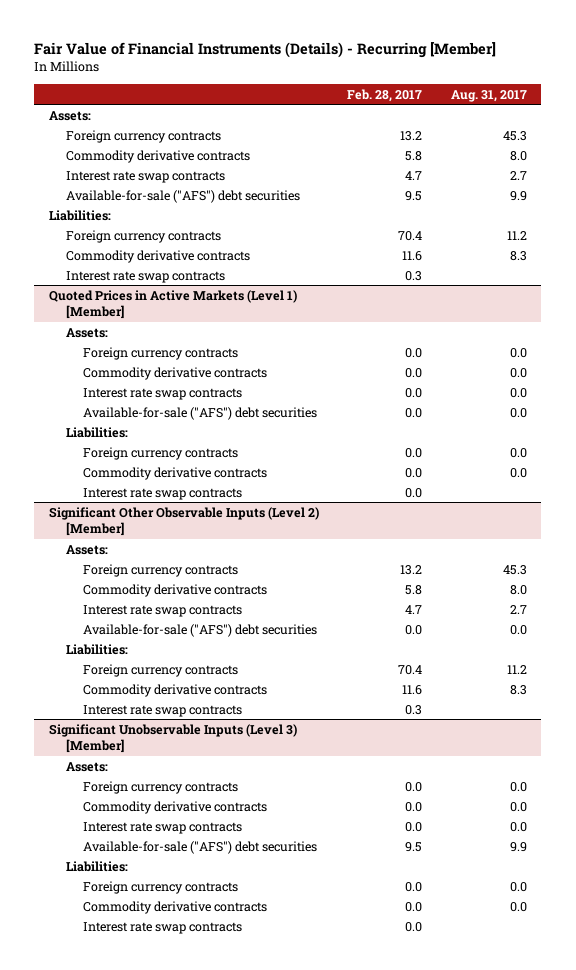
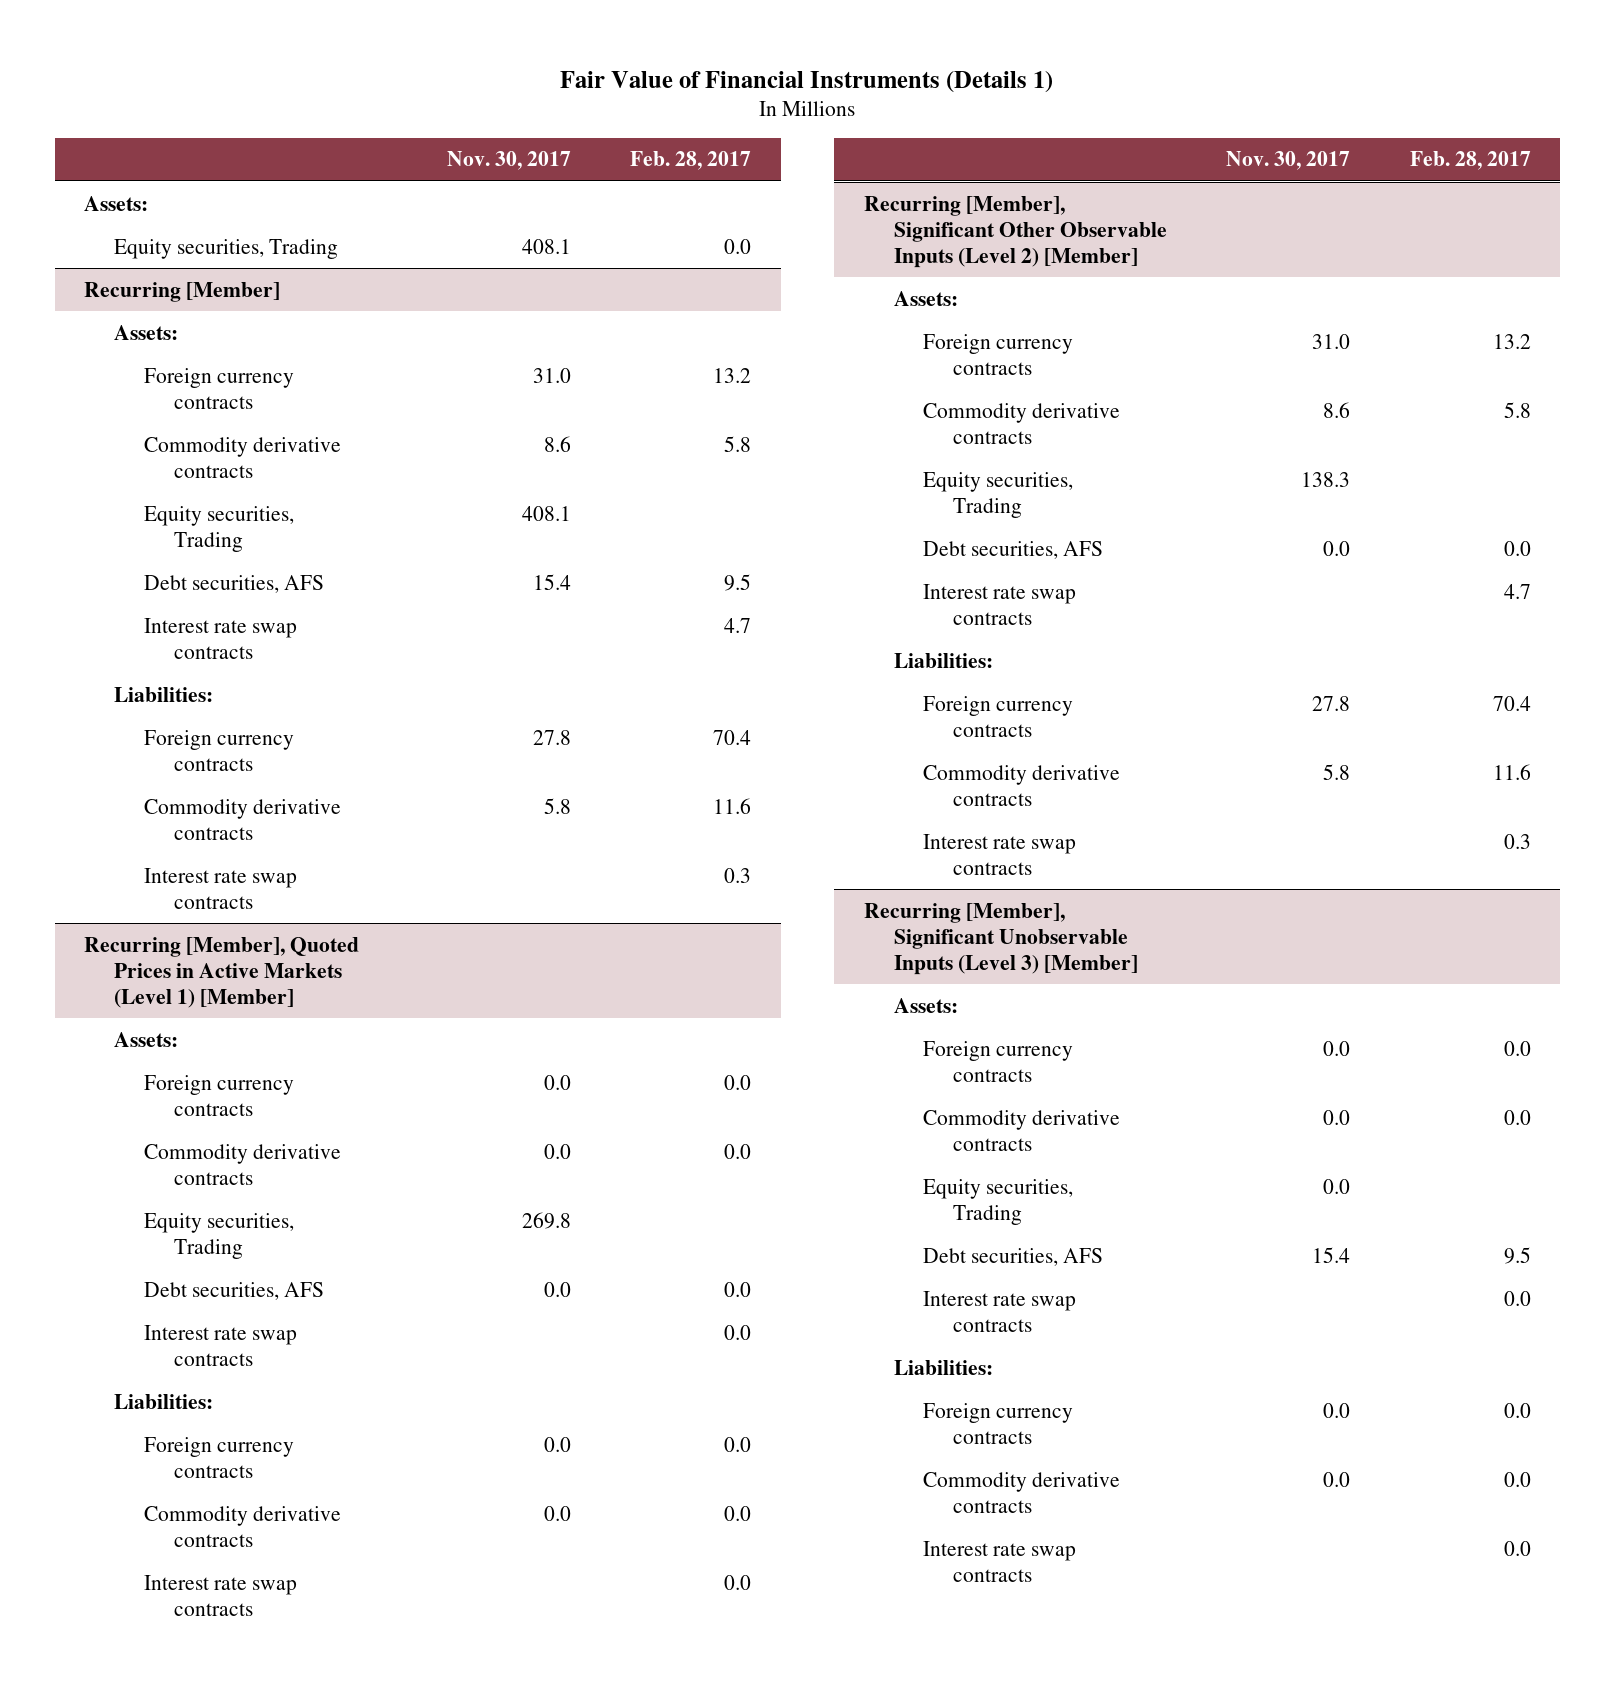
- Fair Value of Financial Instruments (Details) - Recurring [Member]
+ Fair Value of Financial Instruments (Details 1)
- | Feb. 28, 2017 | Aug. 31, 2017
+ | Nov. 30, 2017 | Feb. 28, 2017
+ Equity securities, Trading | 408.1 | 0.0
+ Recurring [Member]
+ Assets:
+ Equity securities, Trading | 408.1 |
+ Debt securities, AFS | 15.4 | 9.5
- Available-for-sale ("AFS") debt securities | 9.5 | 9.9
- Quoted Prices in Active Markets (Level 1) [Member]
+ Recurring [Member], Quoted Prices in Active Markets (Level 1) [Member]
+ Equity securities, Trading | 269.8 |
+ Debt securities, AFS | 0.0 | 0.0
- Available-for-sale ("AFS") debt securities | 0.0 | 0.0
- Significant Other Observable Inputs (Level 2) [Member]
+ Recurring [Member], Significant Other Observable Inputs (Level 2) [Member]
+ Equity securities, Trading | 138.3 |
+ Debt securities, AFS | 0.0 | 0.0
- Available-for-sale ("AFS") debt securities | 0.0 | 0.0
- Significant Unobservable Inputs (Level 3) [Member]
+ Recurring [Member], Significant Unobservable Inputs (Level 3) [Member]
+ Equity securities, Trading | 0.0 |
+ Debt securities, AFS | 15.4 | 9.5
- Available-for-sale ("AFS") debt securities | 9.5 | 9.9

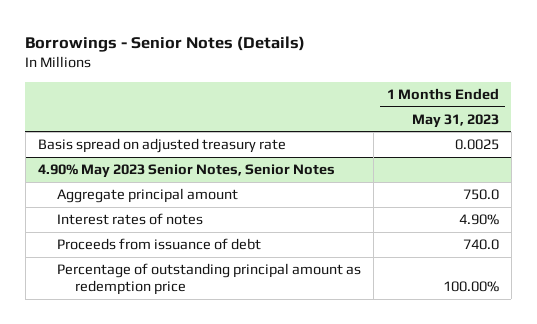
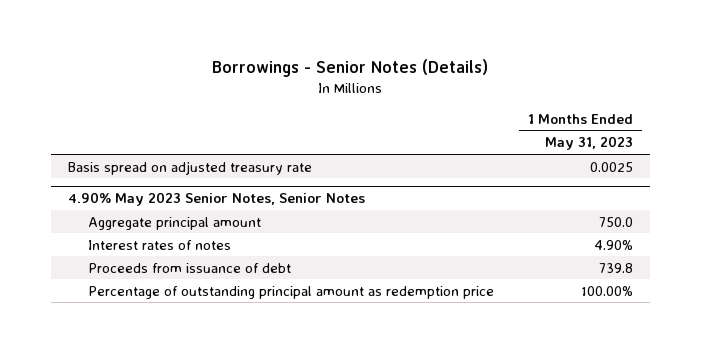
@ 4.90% May 2023 Senior Notes, Senior Notes
- Proceeds from issuance of debt | 740.0
+ Proceeds from issuance of debt | 739.8

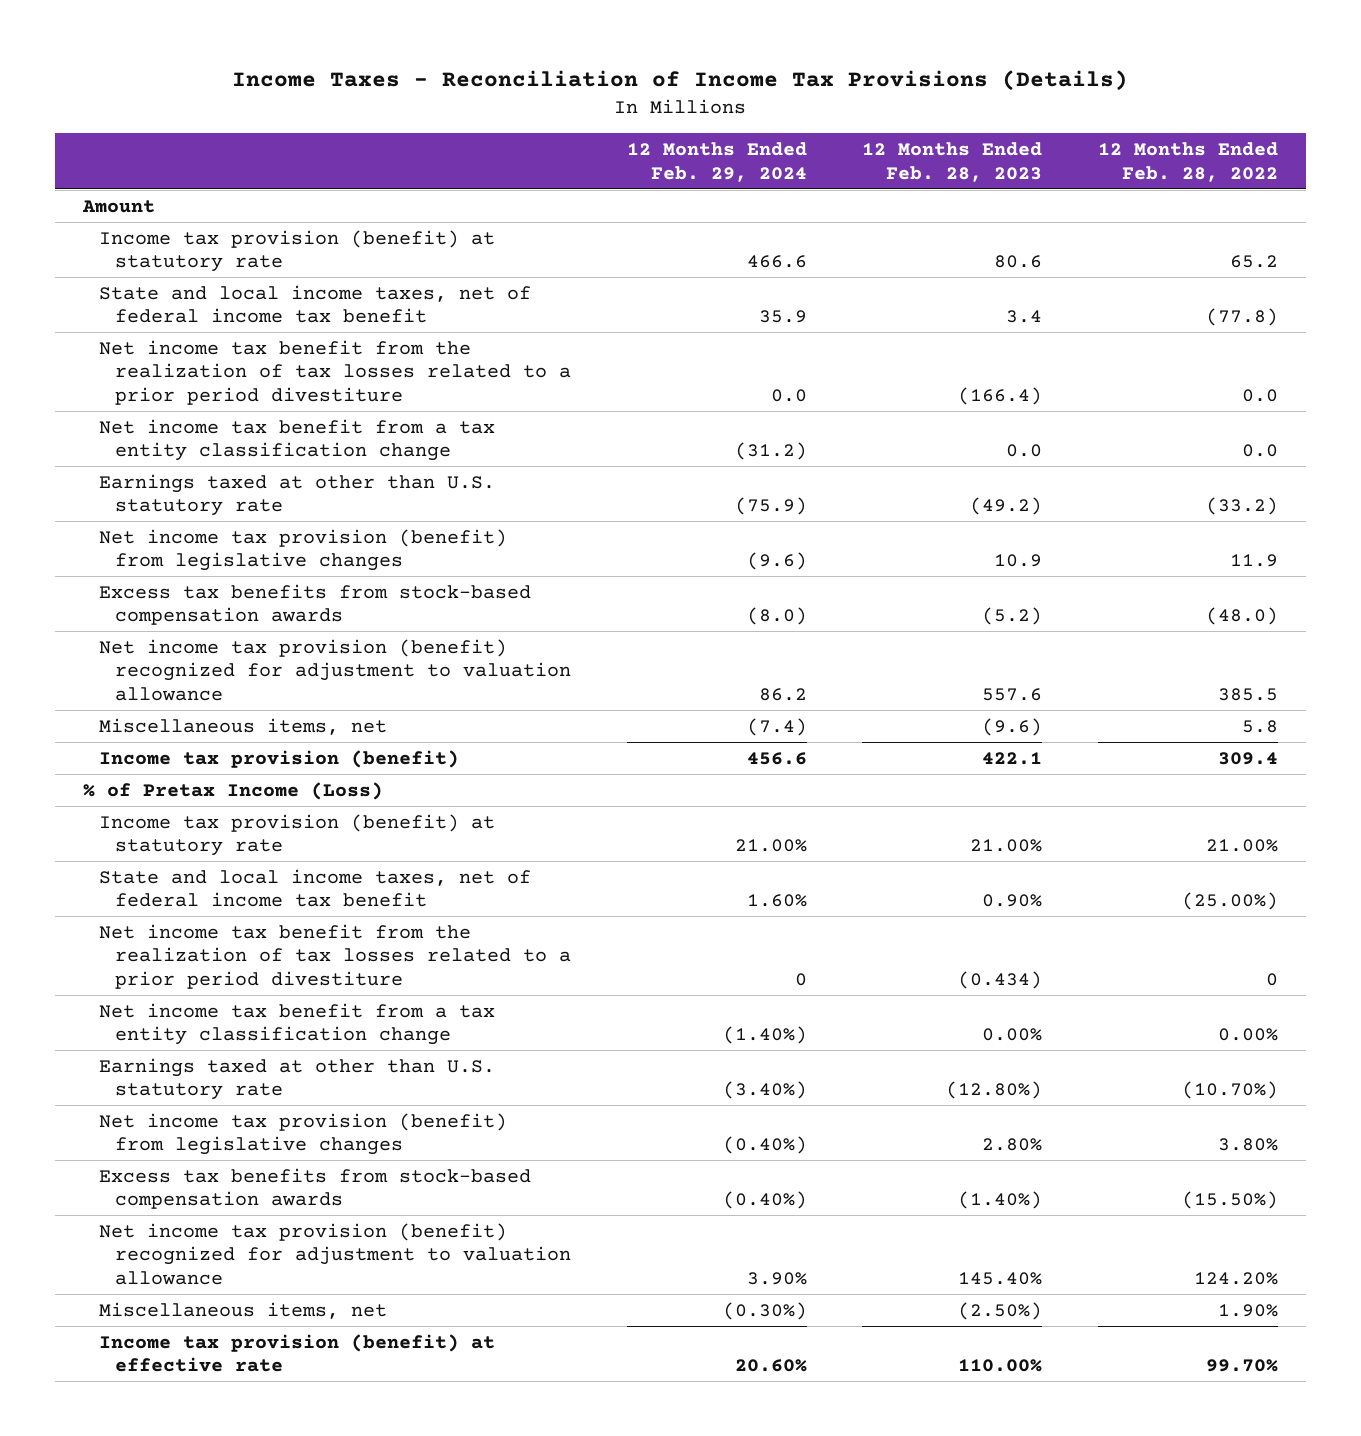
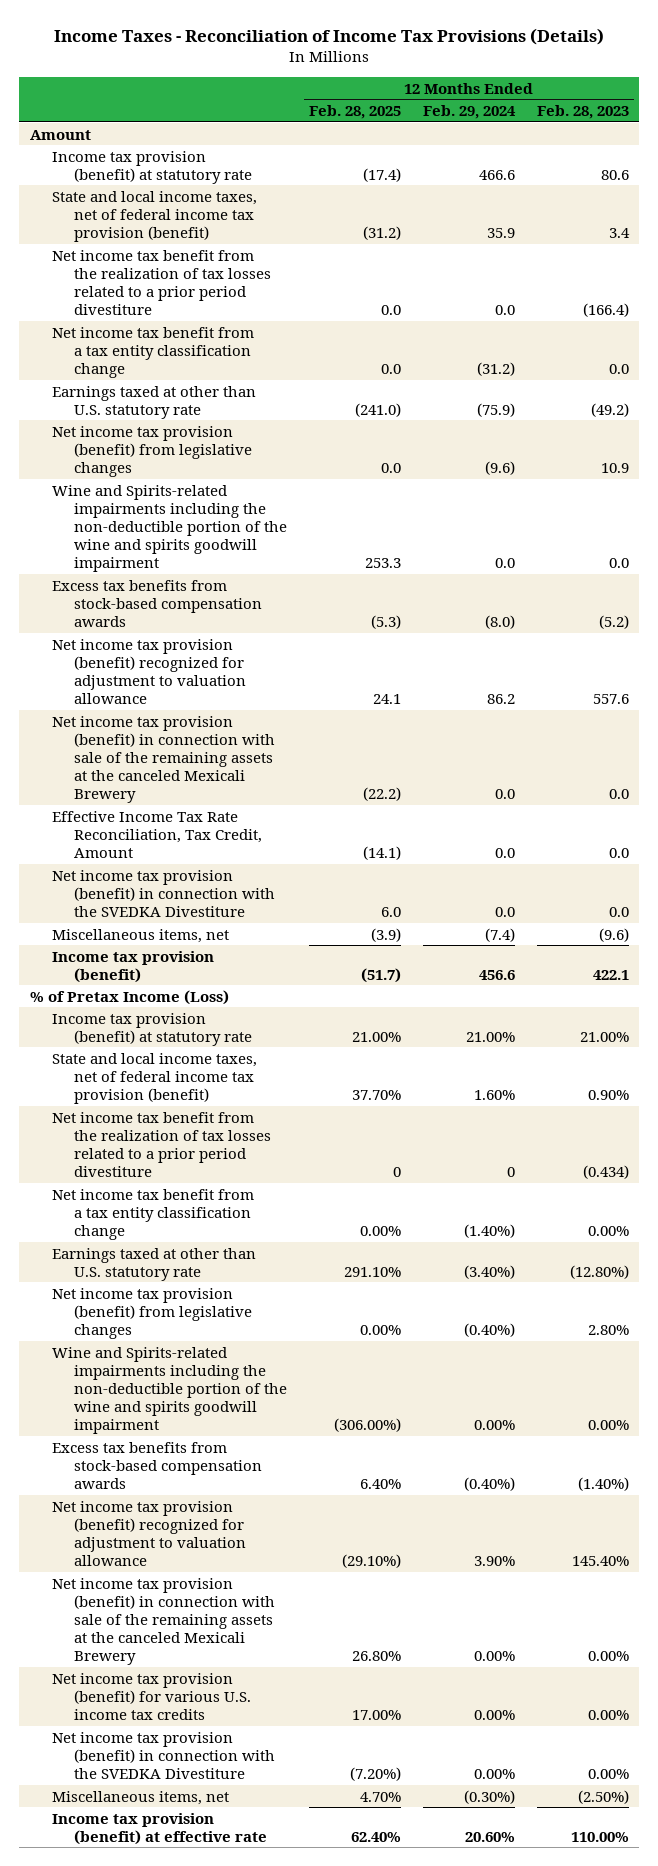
- | 12 Months Ended Feb. 29, 2024 | 12 Months Ended Feb. 28, 2023 | 12 Months Ended Feb. 28, 2022
+ | 12 Months Ended Feb. 28, 2025 | 12 Months Ended Feb. 29, 2024 | 12 Months Ended Feb. 28, 2023
- State and local income taxes, net of federal income tax benefit | 35.9 | 3.4 | (77.8)
+ State and local income taxes, net of federal income tax provision (benefit) | (31.2) | 35.9 | 3.4
+ Wine and Spirits-related impairments including the non-deductible portion of the wine and spirits goodwill impairment | 253.3 | 0.0 | 0.0
+ Net income tax provision (benefit) in connection with sale of the remaining assets at the canceled Mexicali Brewery | (22.2) | 0.0 | 0.0
+ Effective Income Tax Rate Reconciliation, Tax Credit, Amount | (14.1) | 0.0 | 0.0
+ Net income tax provision (benefit) in connection with the SVEDKA Divestiture | 6.0 | 0.0 | 0.0
- State and local income taxes, net of federal income tax benefit | 1.60% | 0.90% | (25.00%)
+ State and local income taxes, net of federal income tax provision (benefit) | 37.70% | 1.60% | 0.90%
+ Wine and Spirits-related impairments including the non-deductible portion of the wine and spirits goodwill impairment | (306.00%) | 0.00% | 0.00%
+ Net income tax provision (benefit) in connection with sale of the remaining assets at the canceled Mexicali Brewery | 26.80% | 0.00% | 0.00%
+ Net income tax provision (benefit) for various U.S. income tax credits | 17.00% | 0.00% | 0.00%
+ Net income tax provision (benefit) in connection with the SVEDKA Divestiture | (7.20%) | 0.00% | 0.00%

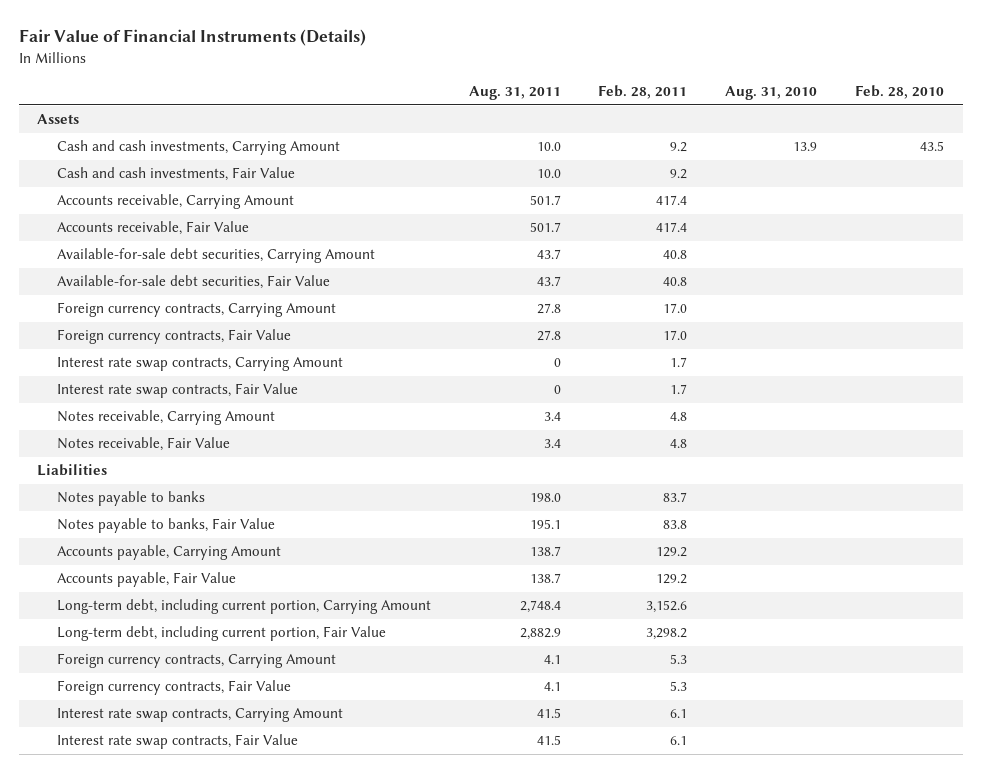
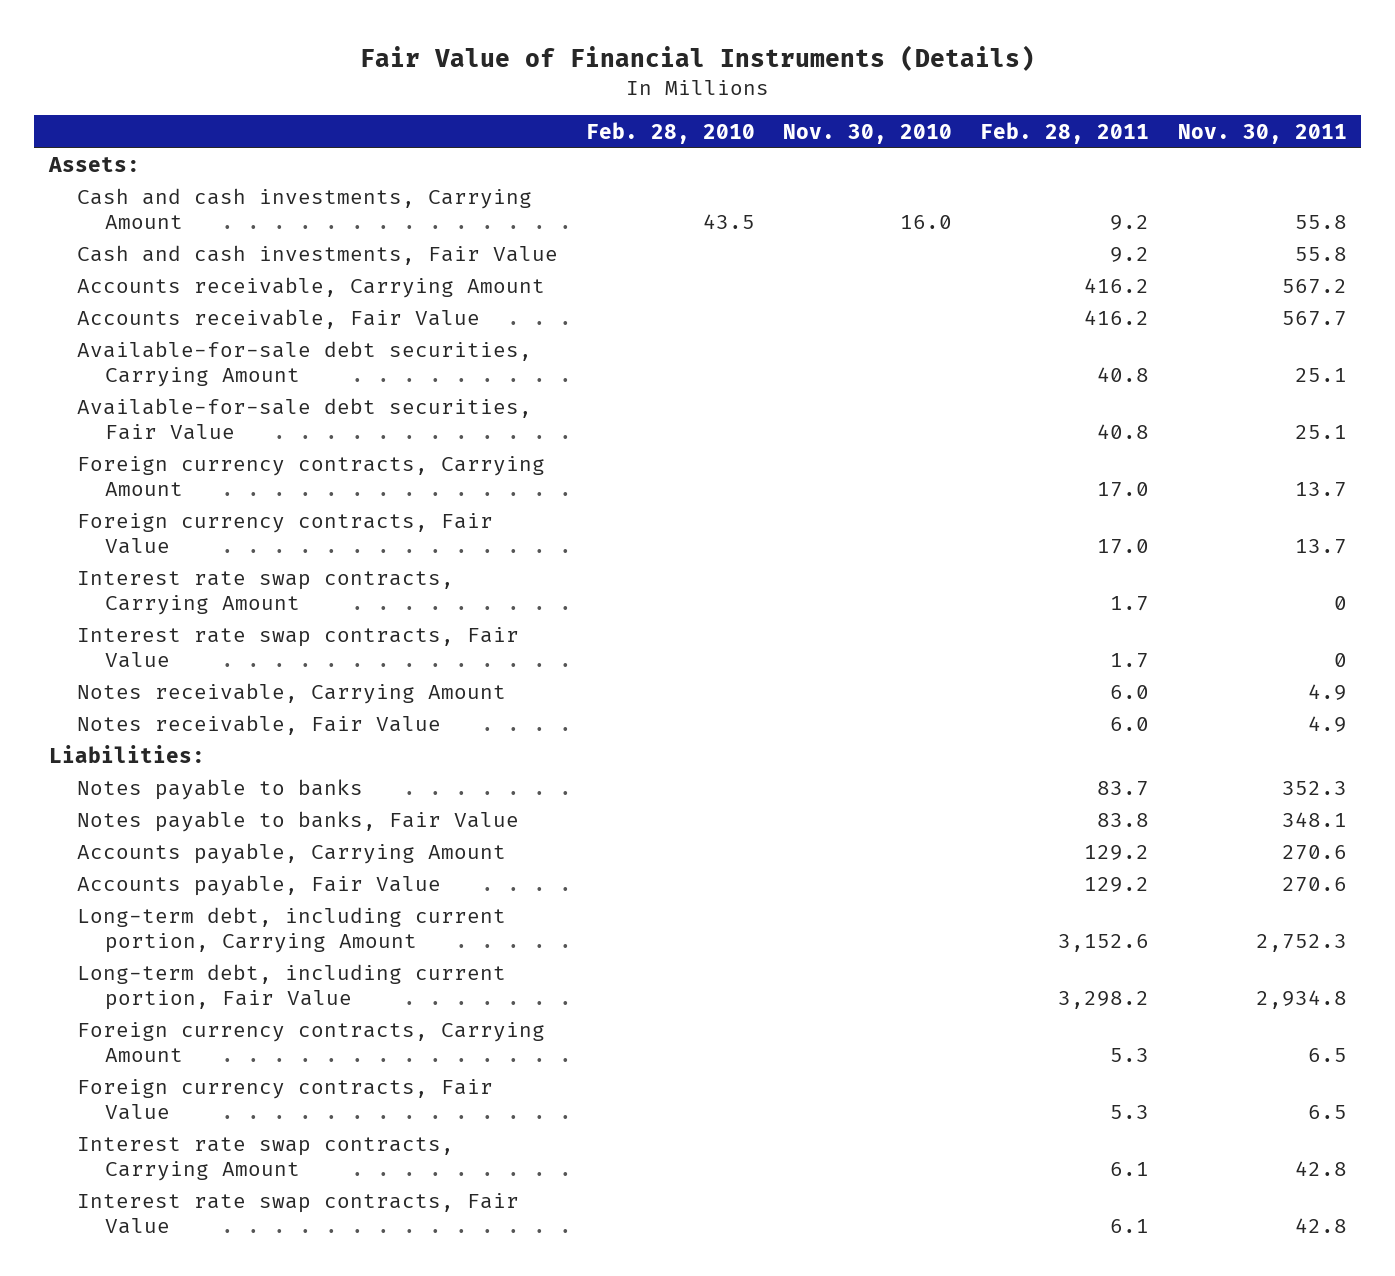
- | Aug. 31, 2011 | Feb. 28, 2011 | Aug. 31, 2010 | Feb. 28, 2010
+ | Feb. 28, 2010 | Nov. 30, 2010 | Feb. 28, 2011 | Nov. 30, 2011
- Assets
+ Assets:
- Accounts receivable, Carrying Amount | 501.7 | 417.4 | |
- Accounts receivable, Fair Value | 501.7 | 417.4 | |
+ Accounts receivable, Carrying Amount | | | 416.2 | 567.2
+ Accounts receivable, Fair Value | | | 416.2 | 567.7
- Notes receivable, Carrying Amount | 3.4 | 4.8 | |
- Notes receivable, Fair Value | 3.4 | 4.8 | |
- Liabilities
+ Notes receivable, Carrying Amount | | | 6.0 | 4.9
+ Notes receivable, Fair Value | | | 6.0 | 4.9
+ Liabilities:

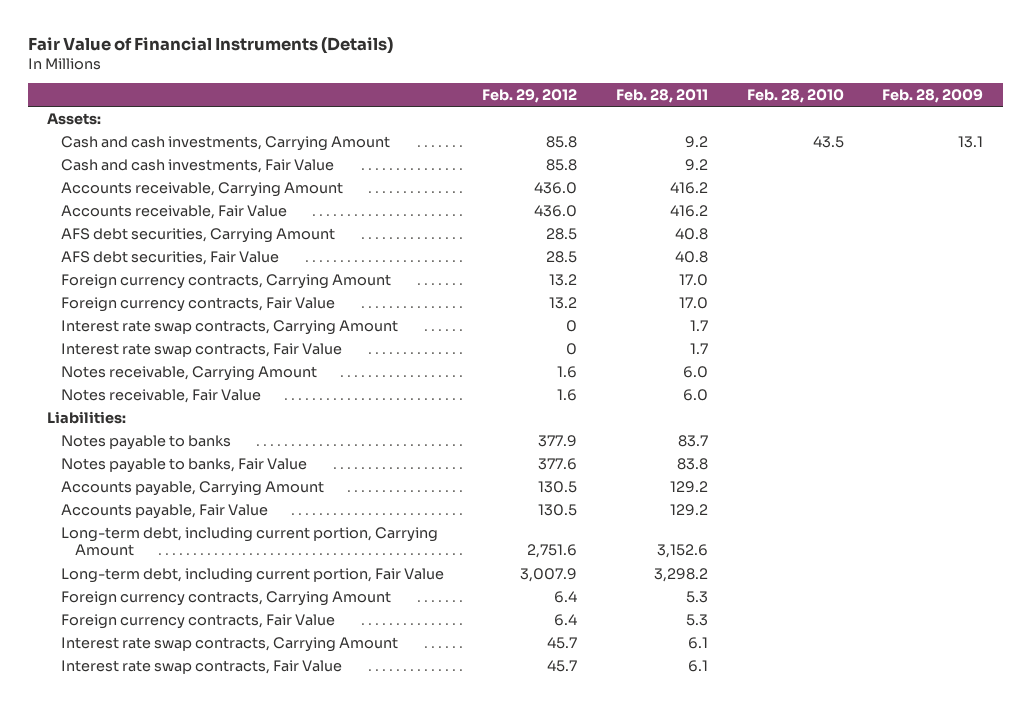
- | Feb. 28, 2010 | Nov. 30, 2010 | Feb. 28, 2011 | Nov. 30, 2011
+ | Feb. 29, 2012 | Feb. 28, 2011 | Feb. 28, 2010 | Feb. 28, 2009
- Available-for-sale debt securities, Carrying Amount | | | 40.8 | 25.1
- Available-for-sale debt securities, Fair Value | | | 40.8 | 25.1
+ AFS debt securities, Carrying Amount | 28.5 | 40.8 | |
+ AFS debt securities, Fair Value | 28.5 | 40.8 | |

